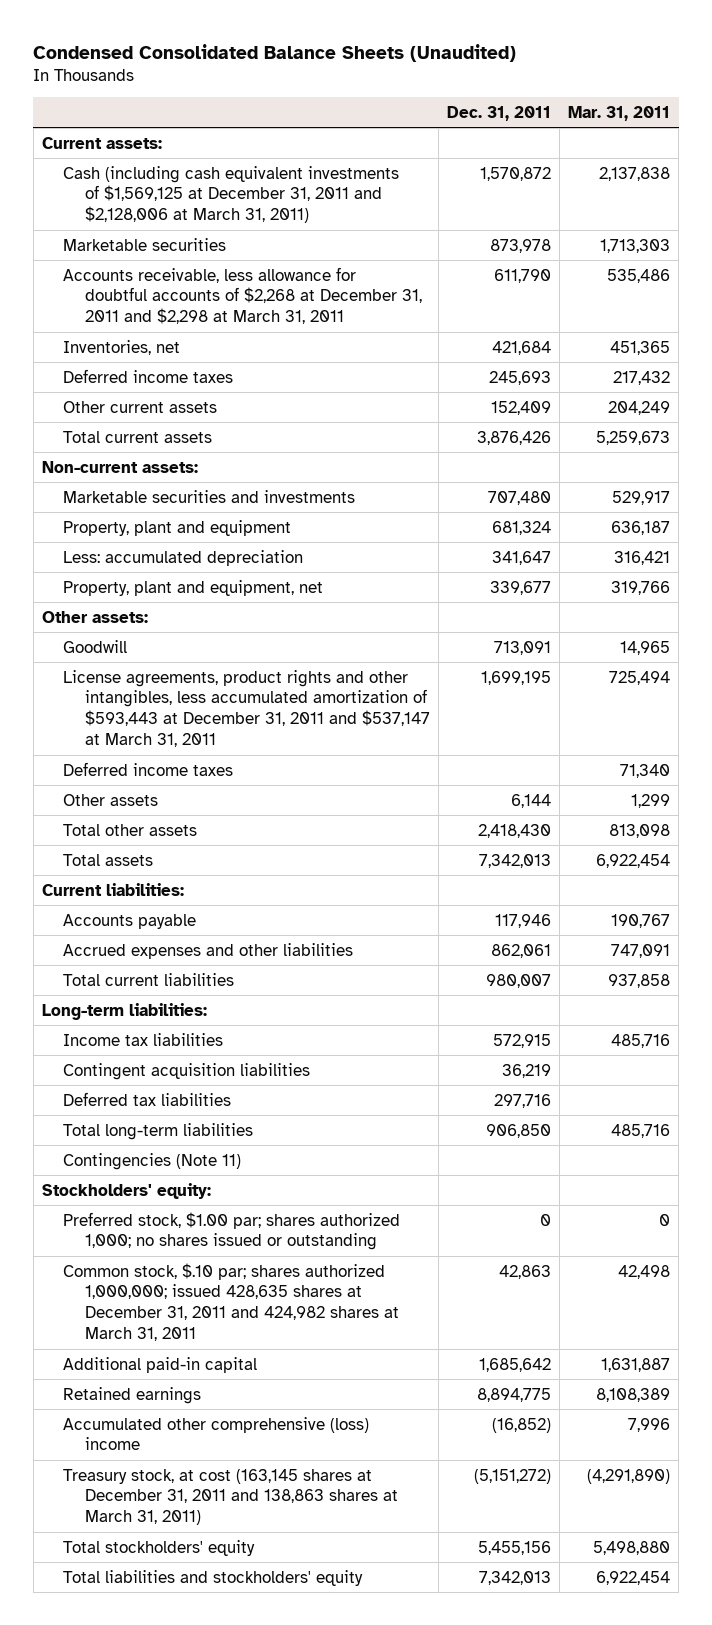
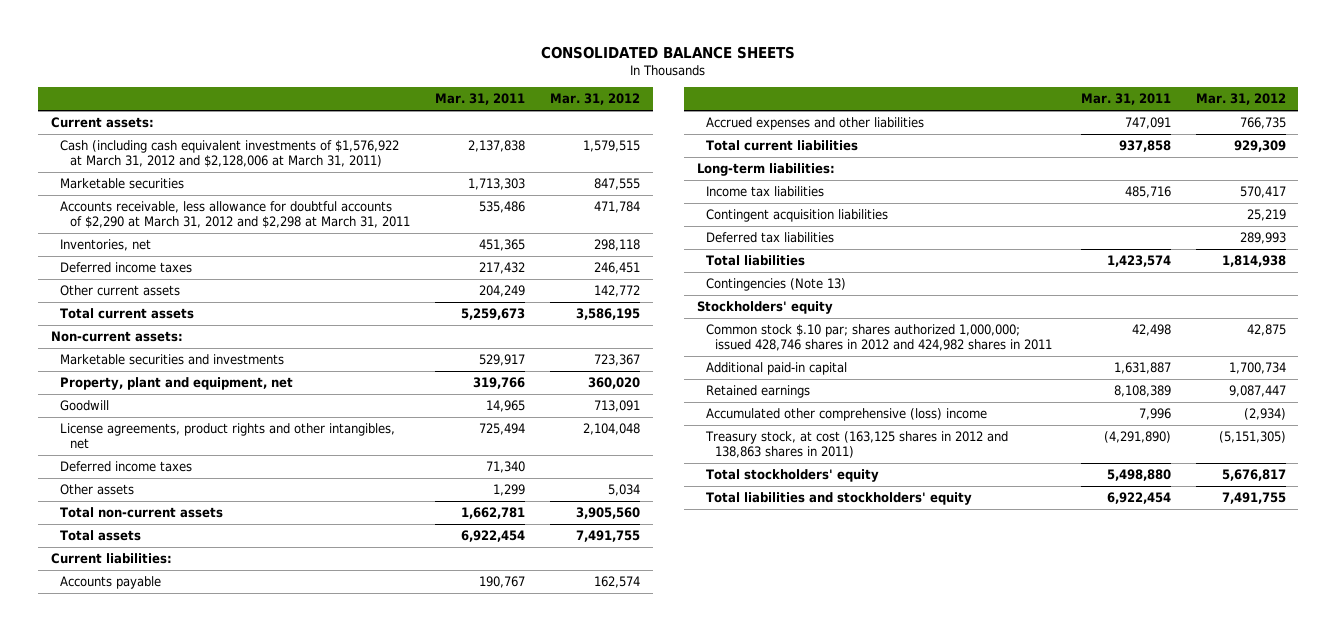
- Condensed Consolidated Balance Sheets (Unaudited)
+ CONSOLIDATED BALANCE SHEETS
- | Dec. 31, 2011 | Mar. 31, 2011
+ | Mar. 31, 2011 | Mar. 31, 2012
- Cash (including cash equivalent investments of $1,569,125 at December 31, 2011 and $2,128,006 at March 31, 2011) | 1,570,872 | 2,137,838
+ Cash (including cash equivalent investments of $1,576,922 at March 31, 2012 and $2,128,006 at March 31, 2011) | 2,137,838 | 1,579,515
- Accounts receivable, less allowance for doubtful accounts of $2,268 at December 31, 2011 and $2,298 at March 31, 2011 | 611,790 | 535,486
+ Accounts receivable, less allowance for doubtful accounts of $2,290 at March 31, 2012 and $2,298 at March 31, 2011 | 535,486 | 471,784
- Property, plant and equipment | 681,324 | 636,187
- Less: accumulated depreciation | 341,647 | 316,421
- Other assets:
- License agreements, product rights and other intangibles, less accumulated amortization of $593,443 at December 31, 2011 and $537,147 at March 31, 2011 | 1,699,195 | 725,494
+ License agreements, product rights and other intangibles, net | 725,494 | 2,104,048
- Total other assets | 2,418,430 | 813,098
+ Total non-current assets | 1,662,781 | 3,905,560
- Total long-term liabilities | 906,850 | 485,716
- Contingencies (Note 11)
- Stockholders' equity:
- Preferred stock, $1.00 par; shares authorized 1,000; no shares issued or outstanding | 0 | 0
- Common stock, $.10 par; shares authorized 1,000,000; issued 428,635 shares at December 31, 2011 and 424,982 shares at March 31, 2011 | 42,863 | 42,498
+ Total liabilities | 1,423,574 | 1,814,938
+ Contingencies (Note 13)
+ Stockholders' equity
+ Common stock $.10 par; shares authorized 1,000,000; issued 428,746 shares in 2012 and 424,982 shares in 2011 | 42,498 | 42,875
- Treasury stock, at cost (163,145 shares at December 31, 2011 and 138,863 shares at March 31, 2011) | (5,151,272) | (4,291,890)
+ Treasury stock, at cost (163,125 shares in 2012 and 138,863 shares in 2011) | (4,291,890) | (5,151,305)

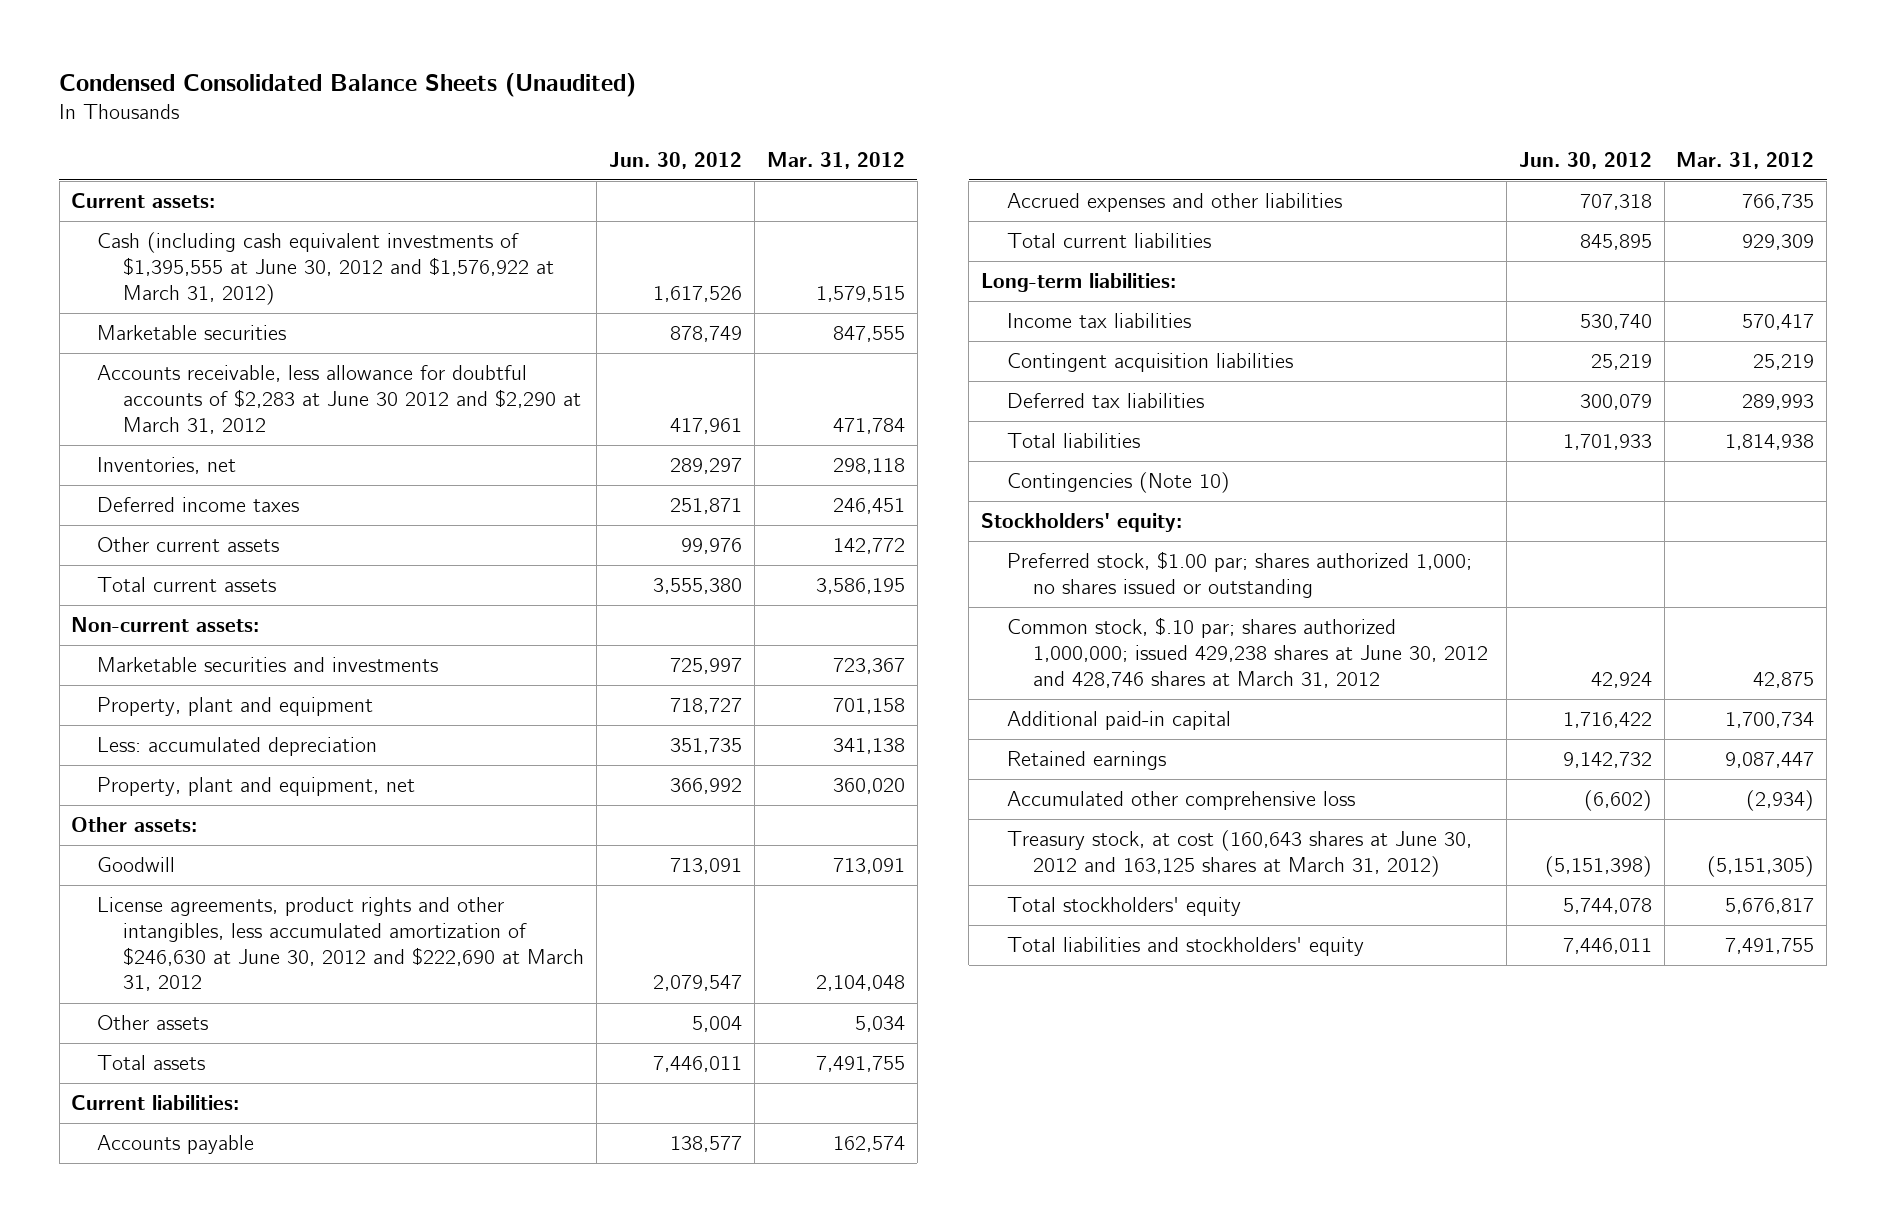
- CONSOLIDATED BALANCE SHEETS
+ Condensed Consolidated Balance Sheets (Unaudited)
- | Mar. 31, 2011 | Mar. 31, 2012
+ | Jun. 30, 2012 | Mar. 31, 2012
- Cash (including cash equivalent investments of $1,576,922 at March 31, 2012 and $2,128,006 at March 31, 2011) | 2,137,838 | 1,579,515
+ Cash (including cash equivalent investments of $1,395,555 at June 30, 2012 and $1,576,922 at March 31, 2012) | 1,617,526 | 1,579,515
- Accounts receivable, less allowance for doubtful accounts of $2,290 at March 31, 2012 and $2,298 at March 31, 2011 | 535,486 | 471,784
+ Accounts receivable, less allowance for doubtful accounts of $2,283 at June 30 2012 and $2,290 at March 31, 2012 | 417,961 | 471,784
+ Property, plant and equipment | 718,727 | 701,158
+ Less: accumulated depreciation | 351,735 | 341,138
+ Other assets:
- License agreements, product rights and other intangibles, net | 725,494 | 2,104,048
- Deferred income taxes | 71,340 |
+ License agreements, product rights and other intangibles, less accumulated amortization of $246,630 at June 30, 2012 and $222,690 at March 31, 2012 | 2,079,547 | 2,104,048
- Total non-current assets | 1,662,781 | 3,905,560
- Contingencies (Note 13)
- Stockholders' equity
- Common stock $.10 par; shares authorized 1,000,000; issued 428,746 shares in 2012 and 424,982 shares in 2011 | 42,498 | 42,875
+ Contingencies (Note 10)
+ Stockholders' equity:
+ Preferred stock, $1.00 par; shares authorized 1,000; no shares issued or outstanding
+ Common stock, $.10 par; shares authorized 1,000,000; issued 429,238 shares at June 30, 2012 and 428,746 shares at March 31, 2012 | 42,924 | 42,875
- Accumulated other comprehensive (loss) income | 7,996 | (2,934)
- Treasury stock, at cost (163,125 shares in 2012 and 138,863 shares in 2011) | (4,291,890) | (5,151,305)
+ Accumulated other comprehensive loss | (6,602) | (2,934)
+ Treasury stock, at cost (160,643 shares at June 30, 2012 and 163,125 shares at March 31, 2012) | (5,151,398) | (5,151,305)

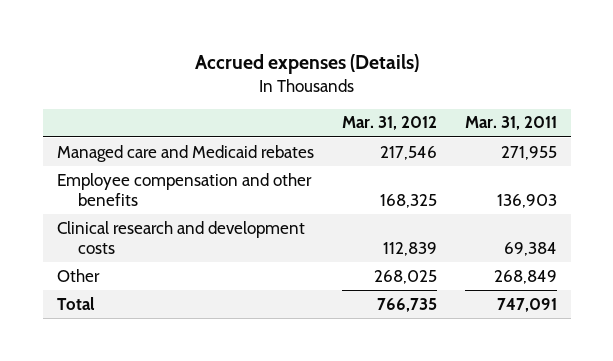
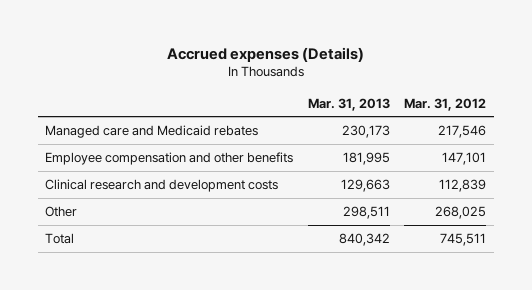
- | Mar. 31, 2012 | Mar. 31, 2011
+ | Mar. 31, 2013 | Mar. 31, 2012
- Employee compensation and other benefits | 168,325 | 136,903
+ Employee compensation and other benefits | 181,995 | 147,101
- Total | 766,735 | 747,091
+ Total | 840,342 | 745,511

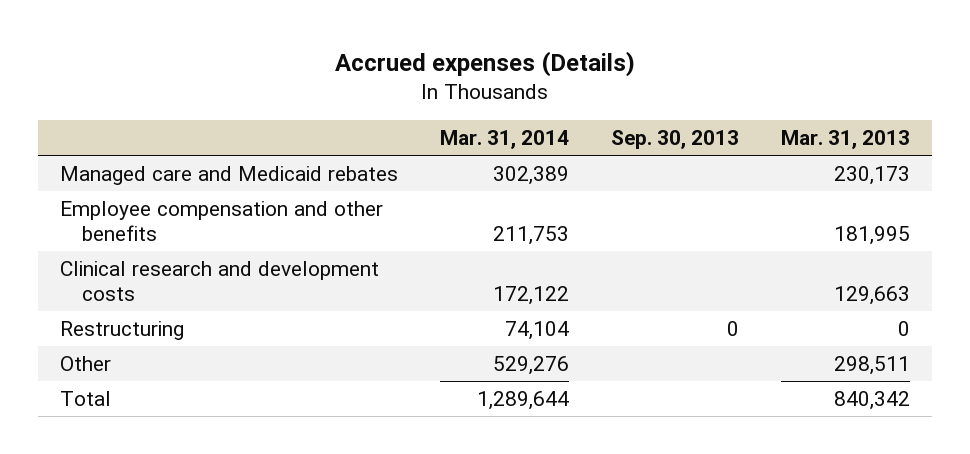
- | Mar. 31, 2013 | Mar. 31, 2012
+ | Mar. 31, 2014 | Sep. 30, 2013 | Mar. 31, 2013
+ Restructuring | 74,104 | 0 | 0

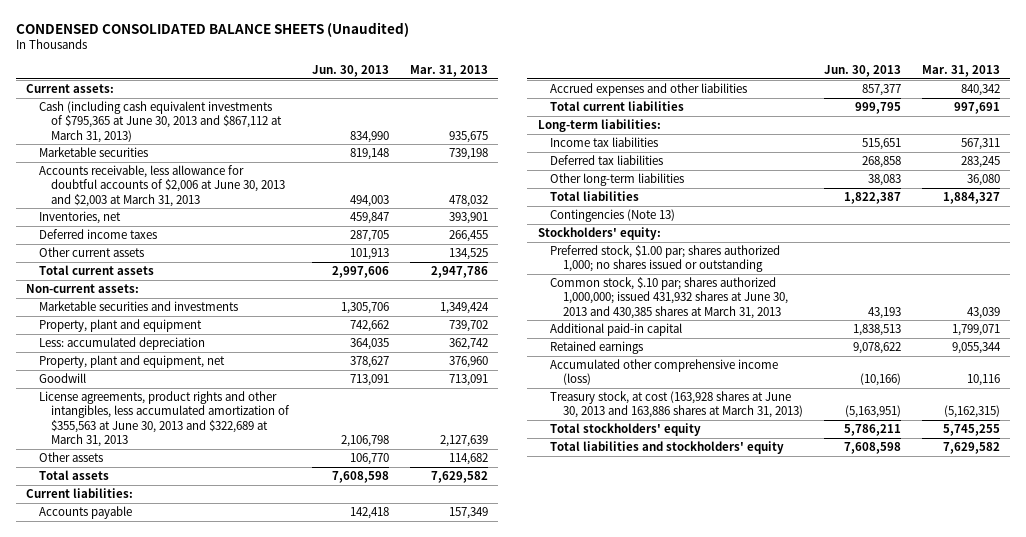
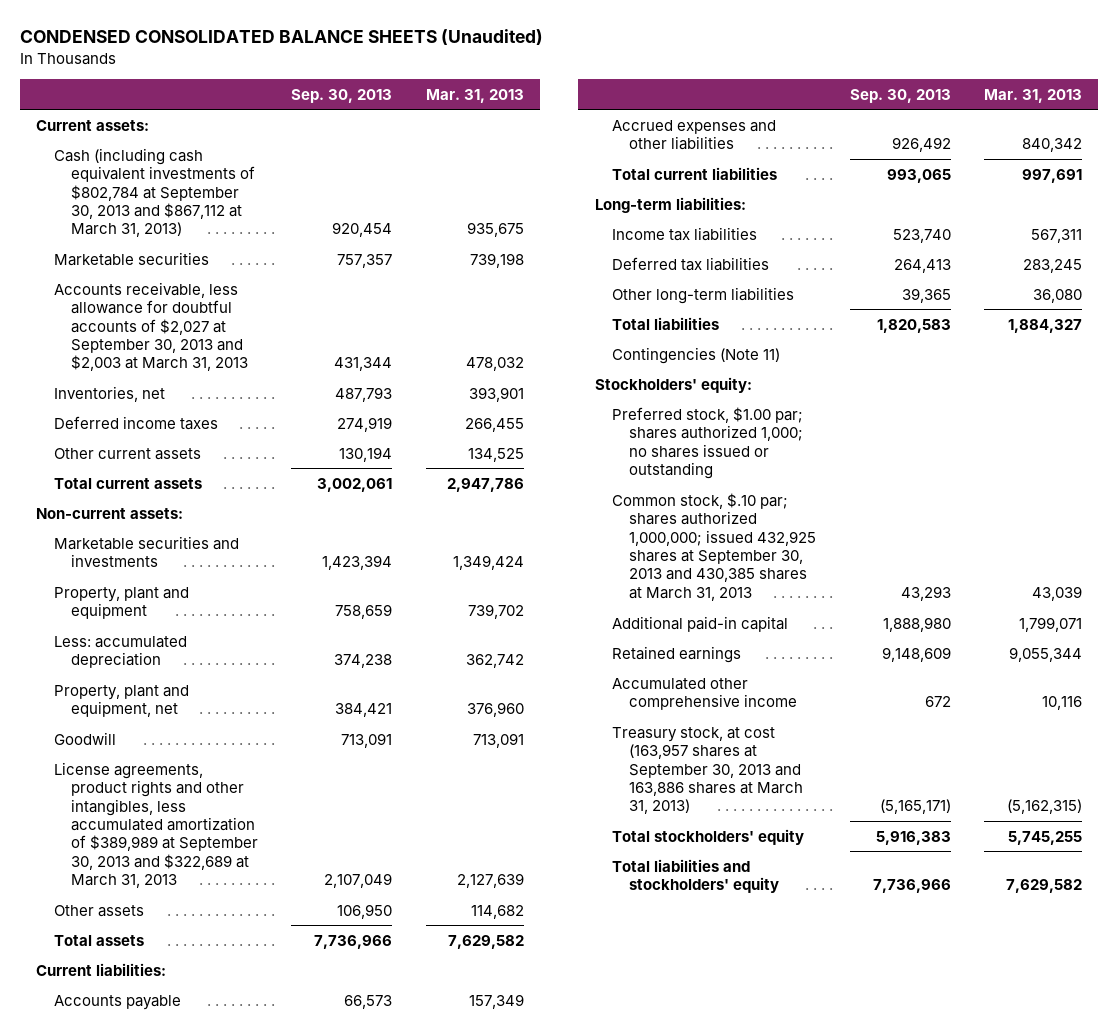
- | Jun. 30, 2013 | Mar. 31, 2013
+ | Sep. 30, 2013 | Mar. 31, 2013
- Cash (including cash equivalent investments of $795,365 at June 30, 2013 and $867,112 at March 31, 2013) | 834,990 | 935,675
+ Cash (including cash equivalent investments of $802,784 at September 30, 2013 and $867,112 at March 31, 2013) | 920,454 | 935,675
- Accounts receivable, less allowance for doubtful accounts of $2,006 at June 30, 2013 and $2,003 at March 31, 2013 | 494,003 | 478,032
+ Accounts receivable, less allowance for doubtful accounts of $2,027 at September 30, 2013 and $2,003 at March 31, 2013 | 431,344 | 478,032
- License agreements, product rights and other intangibles, less accumulated amortization of $355,563 at June 30, 2013 and $322,689 at March 31, 2013 | 2,106,798 | 2,127,639
+ License agreements, product rights and other intangibles, less accumulated amortization of $389,989 at September 30, 2013 and $322,689 at March 31, 2013 | 2,107,049 | 2,127,639
- Contingencies (Note 13)
+ Contingencies (Note 11)
- Common stock, $.10 par; shares authorized 1,000,000; issued 431,932 shares at June 30, 2013 and 430,385 shares at March 31, 2013 | 43,193 | 43,039
+ Common stock, $.10 par; shares authorized 1,000,000; issued 432,925 shares at September 30, 2013 and 430,385 shares at March 31, 2013 | 43,293 | 43,039
- Accumulated other comprehensive income (loss) | (10,166) | 10,116
- Treasury stock, at cost (163,928 shares at June 30, 2013 and 163,886 shares at March 31, 2013) | (5,163,951) | (5,162,315)
+ Accumulated other comprehensive income | 672 | 10,116
+ Treasury stock, at cost (163,957 shares at September 30, 2013 and 163,886 shares at March 31, 2013) | (5,165,171) | (5,162,315)

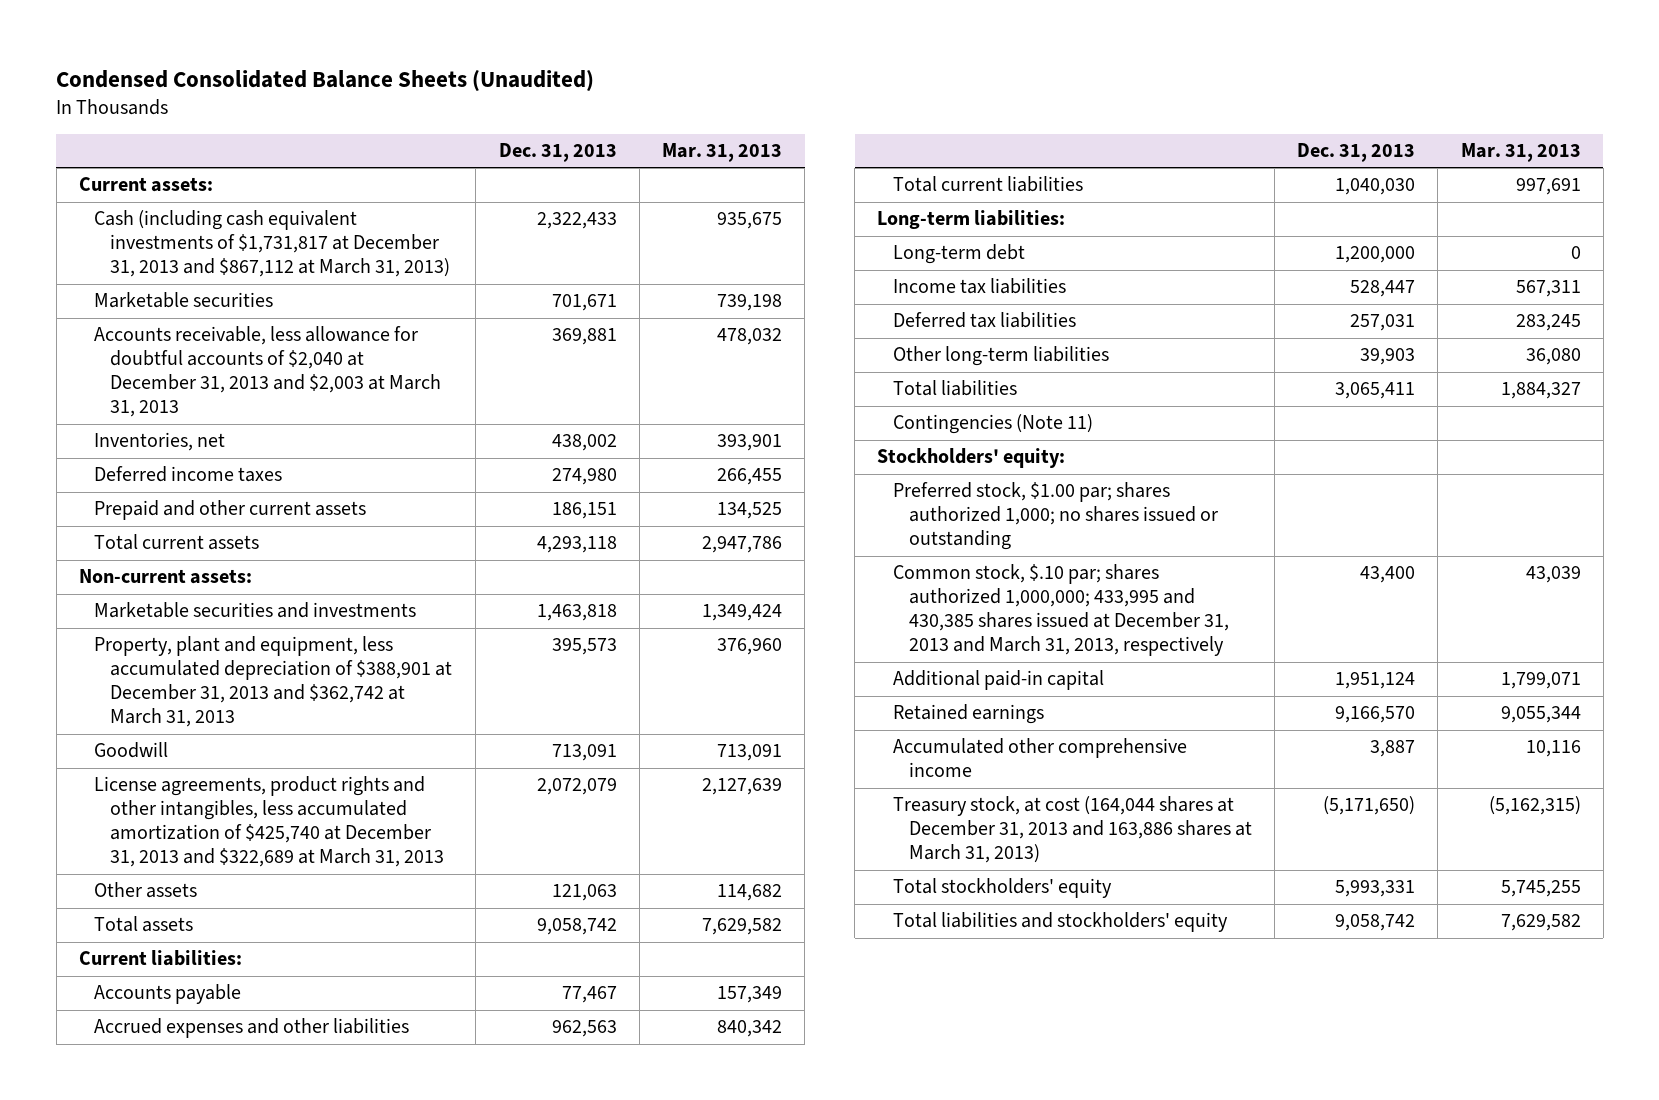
- CONDENSED CONSOLIDATED BALANCE SHEETS (Unaudited)
+ Condensed Consolidated Balance Sheets (Unaudited)
- | Sep. 30, 2013 | Mar. 31, 2013
+ | Dec. 31, 2013 | Mar. 31, 2013
- Cash (including cash equivalent investments of $802,784 at September 30, 2013 and $867,112 at March 31, 2013) | 920,454 | 935,675
+ Cash (including cash equivalent investments of $1,731,817 at December 31, 2013 and $867,112 at March 31, 2013) | 2,322,433 | 935,675
- Accounts receivable, less allowance for doubtful accounts of $2,027 at September 30, 2013 and $2,003 at March 31, 2013 | 431,344 | 478,032
+ Accounts receivable, less allowance for doubtful accounts of $2,040 at December 31, 2013 and $2,003 at March 31, 2013 | 369,881 | 478,032
- Other current assets | 130,194 | 134,525
+ Prepaid and other current assets | 186,151 | 134,525
- Property, plant and equipment | 758,659 | 739,702
- Less: accumulated depreciation | 374,238 | 362,742
- Property, plant and equipment, net | 384,421 | 376,960
+ Property, plant and equipment, less accumulated depreciation of $388,901 at December 31, 2013 and $362,742 at March 31, 2013 | 395,573 | 376,960
- License agreements, product rights and other intangibles, less accumulated amortization of $389,989 at September 30, 2013 and $322,689 at March 31, 2013 | 2,107,049 | 2,127,639
+ License agreements, product rights and other intangibles, less accumulated amortization of $425,740 at December 31, 2013 and $322,689 at March 31, 2013 | 2,072,079 | 2,127,639
+ Long-term debt | 1,200,000 | 0
- Common stock, $.10 par; shares authorized 1,000,000; issued 432,925 shares at September 30, 2013 and 430,385 shares at March 31, 2013 | 43,293 | 43,039
+ Common stock, $.10 par; shares authorized 1,000,000; 433,995 and 430,385 shares issued at December 31, 2013 and March 31, 2013, respectively | 43,400 | 43,039
- Treasury stock, at cost (163,957 shares at September 30, 2013 and 163,886 shares at March 31, 2013) | (5,165,171) | (5,162,315)
+ Treasury stock, at cost (164,044 shares at December 31, 2013 and 163,886 shares at March 31, 2013) | (5,171,650) | (5,162,315)

